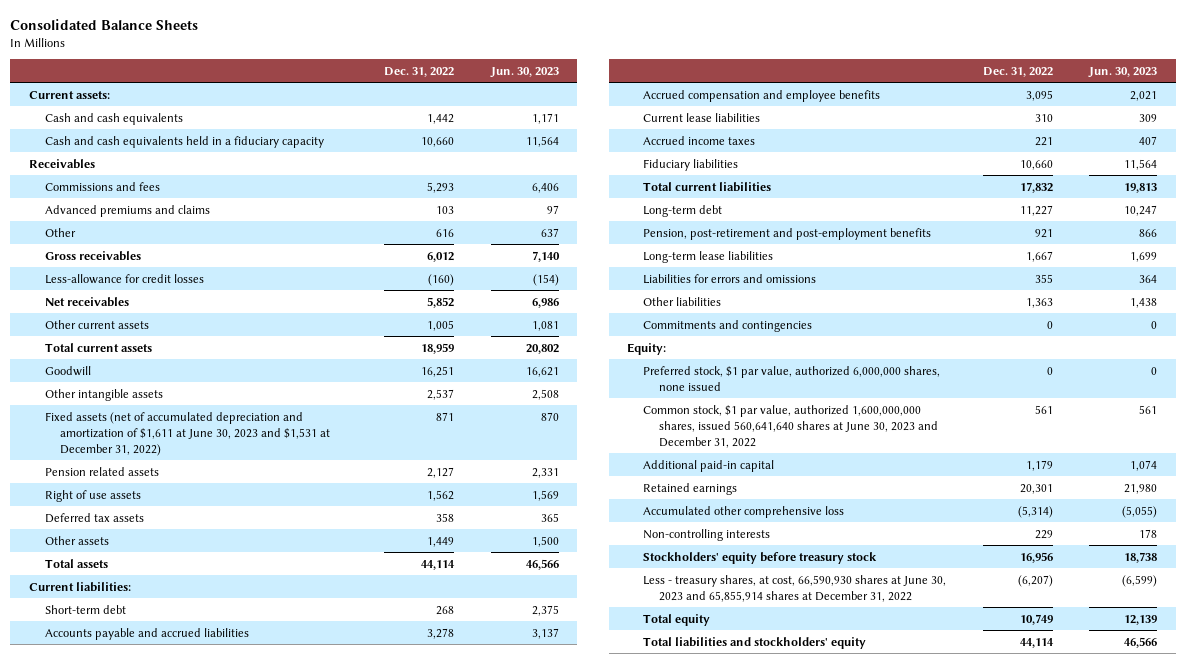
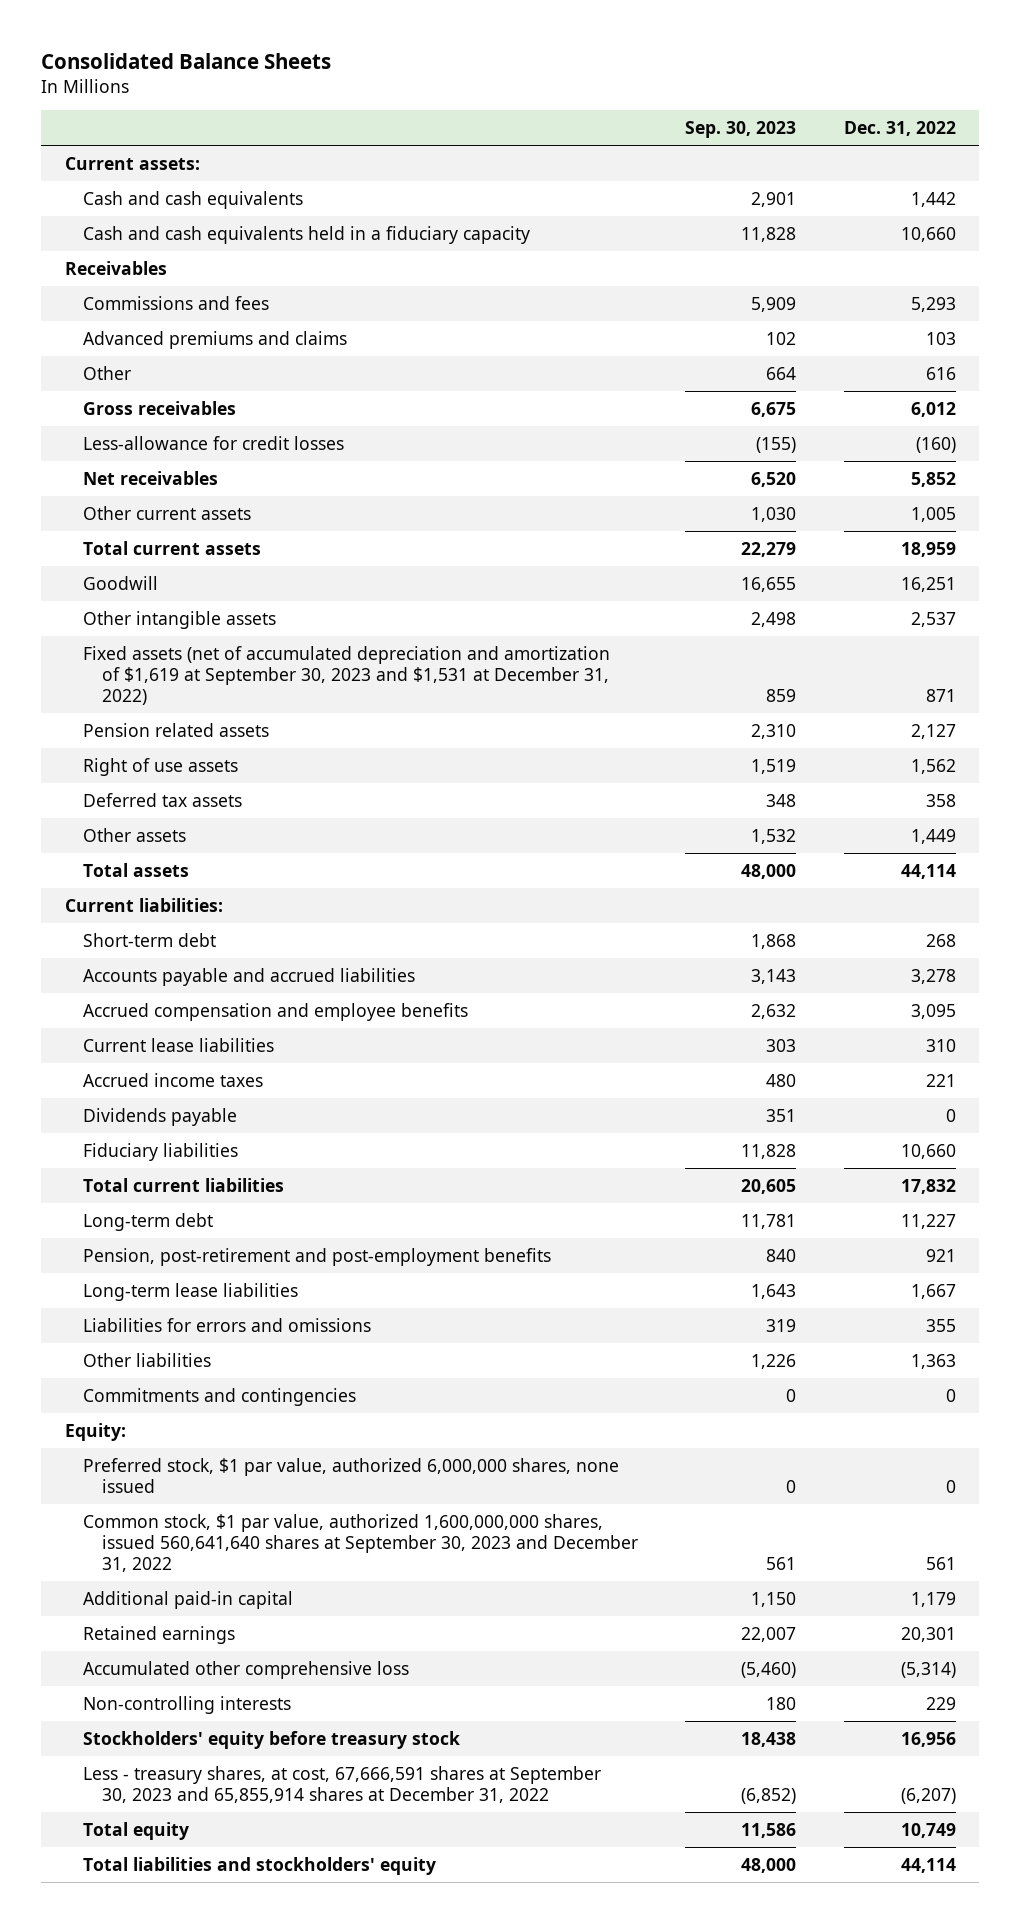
- | Dec. 31, 2022 | Jun. 30, 2023
+ | Sep. 30, 2023 | Dec. 31, 2022
- Fixed assets (net of accumulated depreciation and amortization of $1,611 at June 30, 2023 and $1,531 at December 31, 2022) | 871 | 870
+ Fixed assets (net of accumulated depreciation and amortization of $1,619 at September 30, 2023 and $1,531 at December 31, 2022) | 859 | 871
+ Dividends payable | 351 | 0
- Common stock, $1 par value, authorized 1,600,000,000 shares, issued 560,641,640 shares at June 30, 2023 and December 31, 2022 | 561 | 561
+ Common stock, $1 par value, authorized 1,600,000,000 shares, issued 560,641,640 shares at September 30, 2023 and December 31, 2022 | 561 | 561
- Less - treasury shares, at cost, 66,590,930 shares at June 30, 2023 and 65,855,914 shares at December 31, 2022 | (6,207) | (6,599)
+ Less - treasury shares, at cost, 67,666,591 shares at September 30, 2023 and 65,855,914 shares at December 31, 2022 | (6,852) | (6,207)

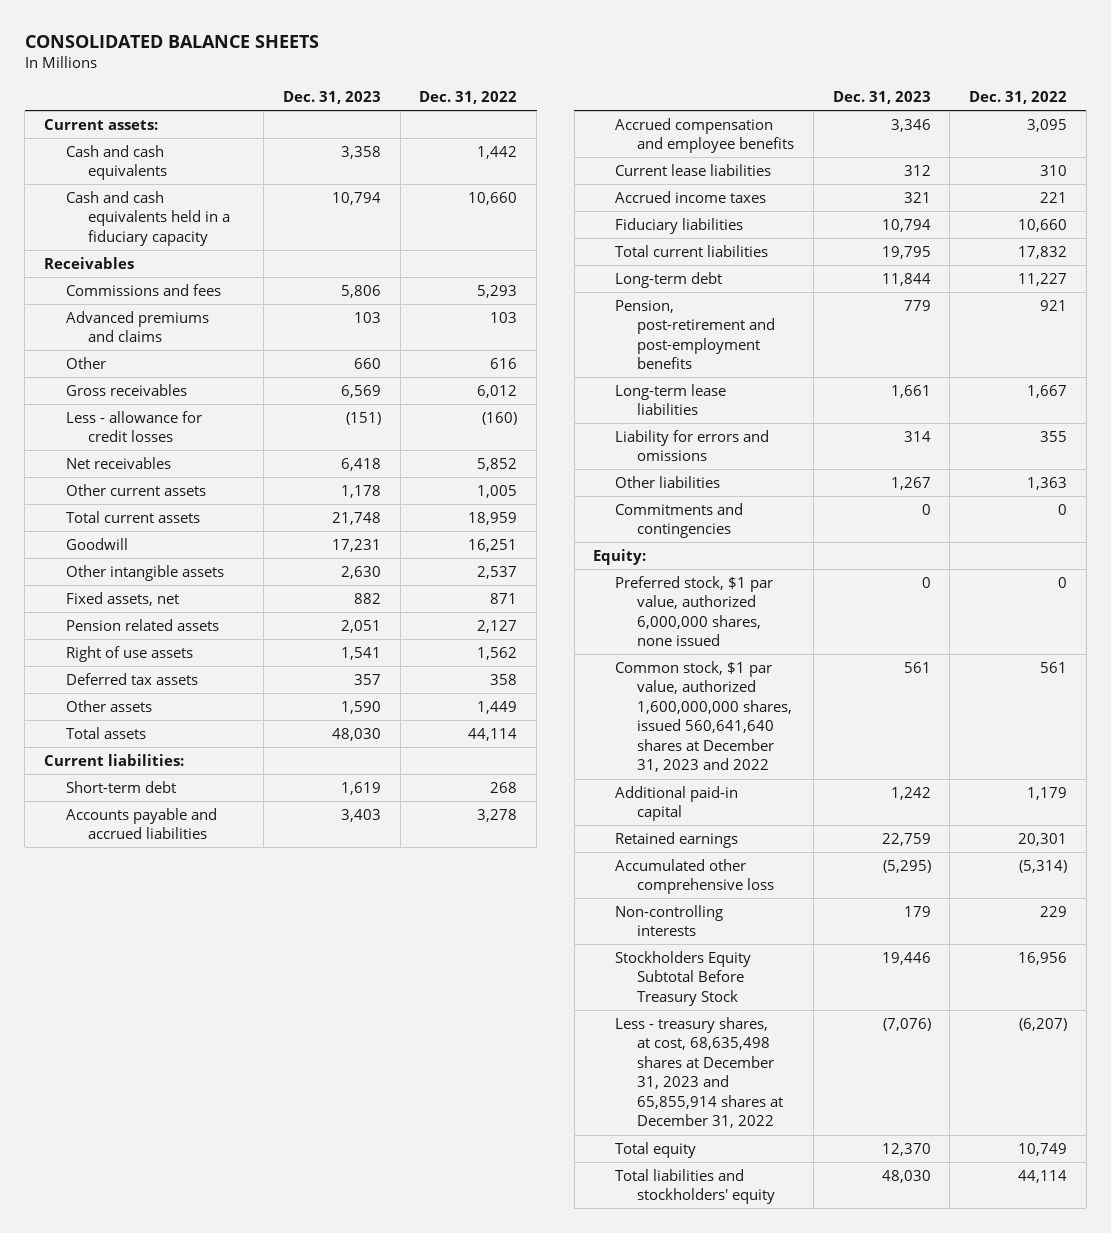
- Consolidated Balance Sheets
+ CONSOLIDATED BALANCE SHEETS
- | Sep. 30, 2023 | Dec. 31, 2022
+ | Dec. 31, 2023 | Dec. 31, 2022
- Less-allowance for credit losses | (155) | (160)
+ Less - allowance for credit losses | (151) | (160)
- Fixed assets (net of accumulated depreciation and amortization of $1,619 at September 30, 2023 and $1,531 at December 31, 2022) | 859 | 871
+ Fixed assets, net | 882 | 871
- Dividends payable | 351 | 0
- Liabilities for errors and omissions | 319 | 355
+ Liability for errors and omissions | 314 | 355
- Common stock, $1 par value, authorized 1,600,000,000 shares, issued 560,641,640 shares at September 30, 2023 and December 31, 2022 | 561 | 561
+ Common stock, $1 par value, authorized 1,600,000,000 shares, issued 560,641,640 shares at December 31, 2023 and 2022 | 561 | 561
- Stockholders' equity before treasury stock | 18,438 | 16,956
- Less - treasury shares, at cost, 67,666,591 shares at September 30, 2023 and 65,855,914 shares at December 31, 2022 | (6,852) | (6,207)
+ Stockholders Equity Subtotal Before Treasury Stock | 19,446 | 16,956
+ Less - treasury shares, at cost, 68,635,498 shares at December 31, 2023 and 65,855,914 shares at December 31, 2022 | (7,076) | (6,207)

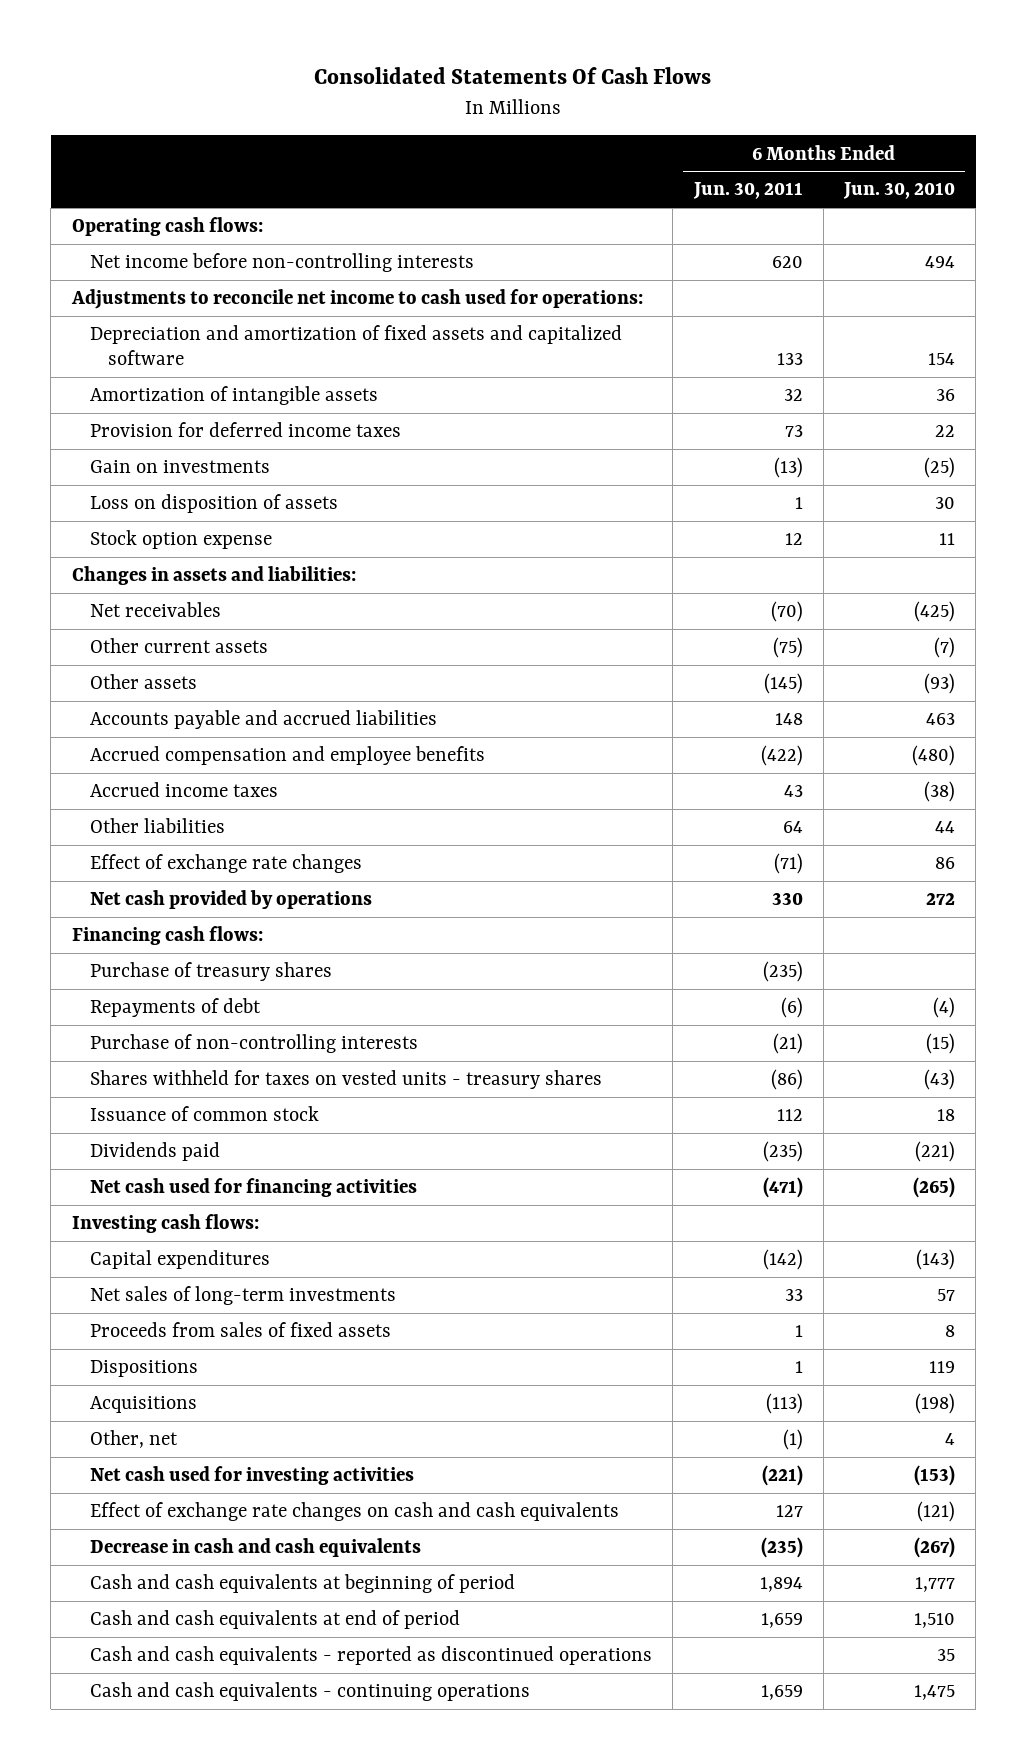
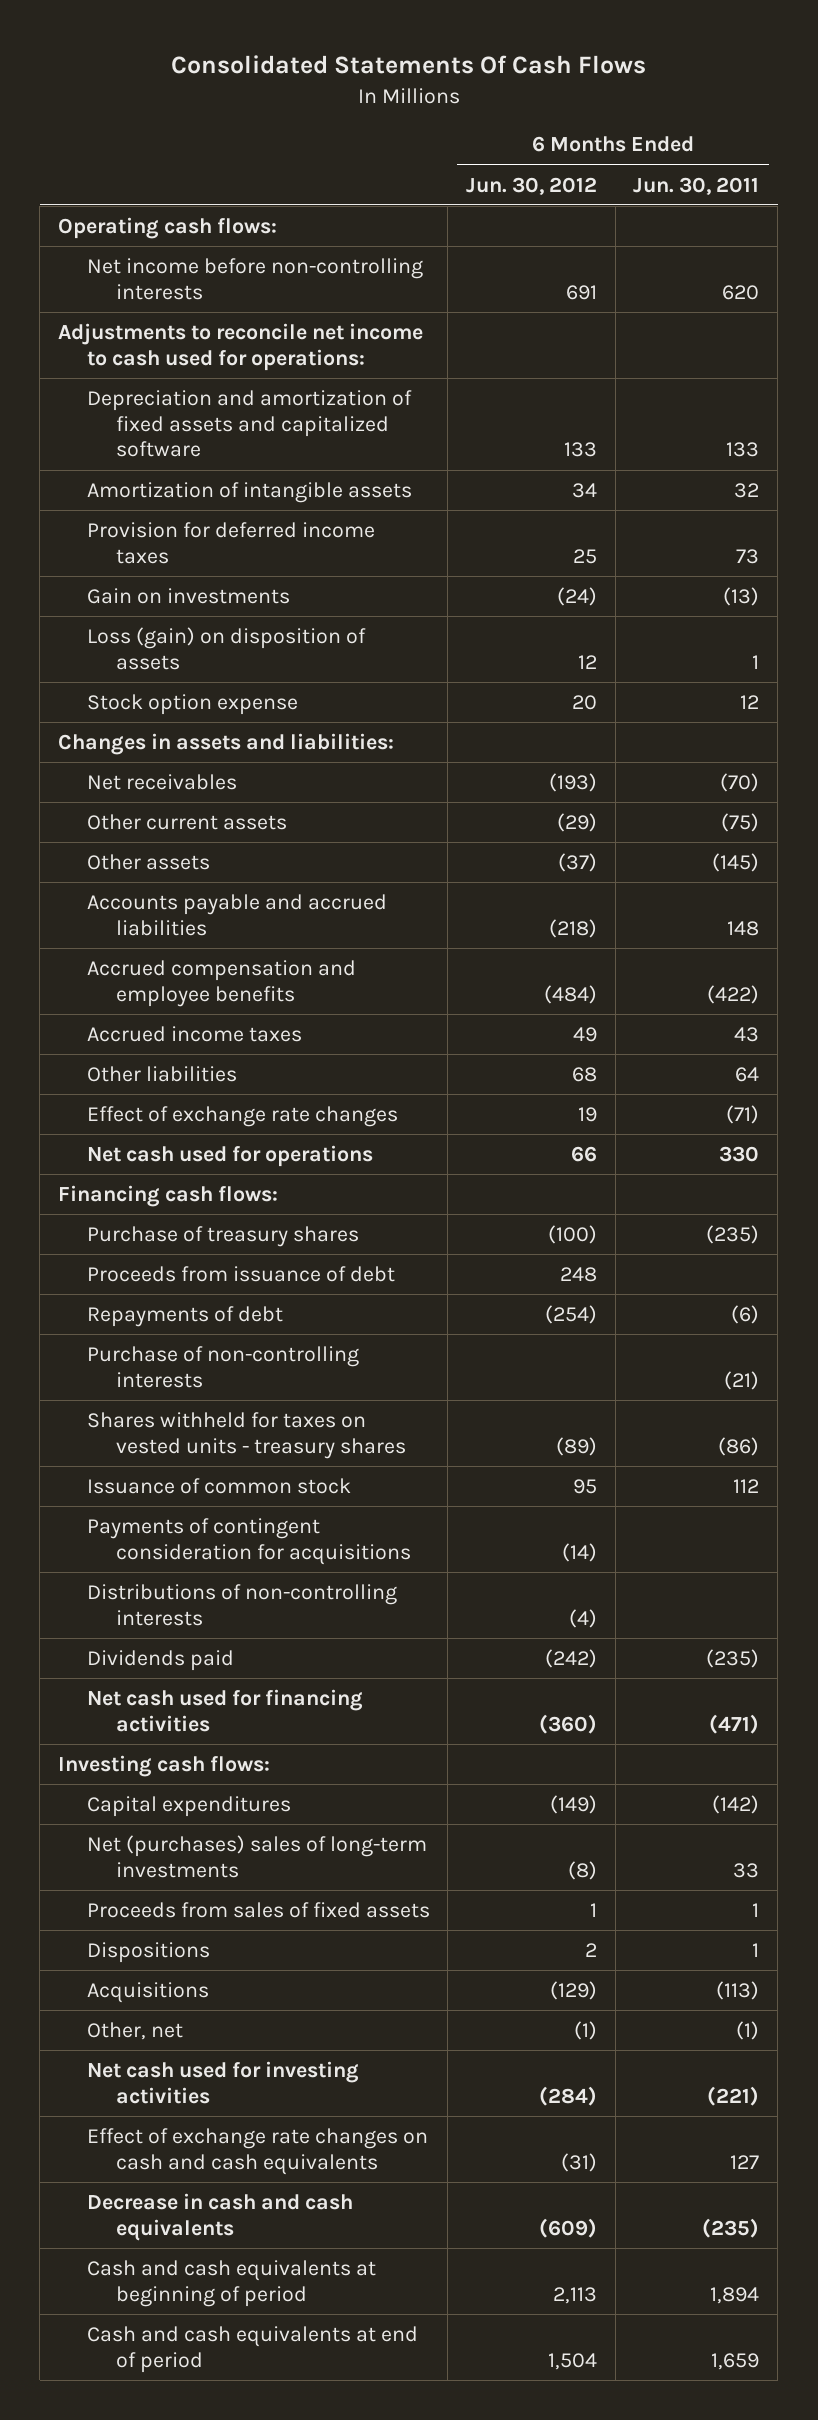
- | 6 Months Ended Jun. 30, 2011 | 6 Months Ended Jun. 30, 2010
+ | 6 Months Ended Jun. 30, 2012 | 6 Months Ended Jun. 30, 2011
- Loss on disposition of assets | 1 | 30
+ Loss (gain) on disposition of assets | 12 | 1
- Net cash provided by operations | 330 | 272
+ Net cash used for operations | 66 | 330
+ Proceeds from issuance of debt | 248 |
+ Payments of contingent consideration for acquisitions | (14) |
+ Distributions of non-controlling interests | (4) |
- Net sales of long-term investments | 33 | 57
+ Net (purchases) sales of long-term investments | (8) | 33
- Cash and cash equivalents - reported as discontinued operations | | 35
- Cash and cash equivalents - continuing operations | 1,659 | 1,475

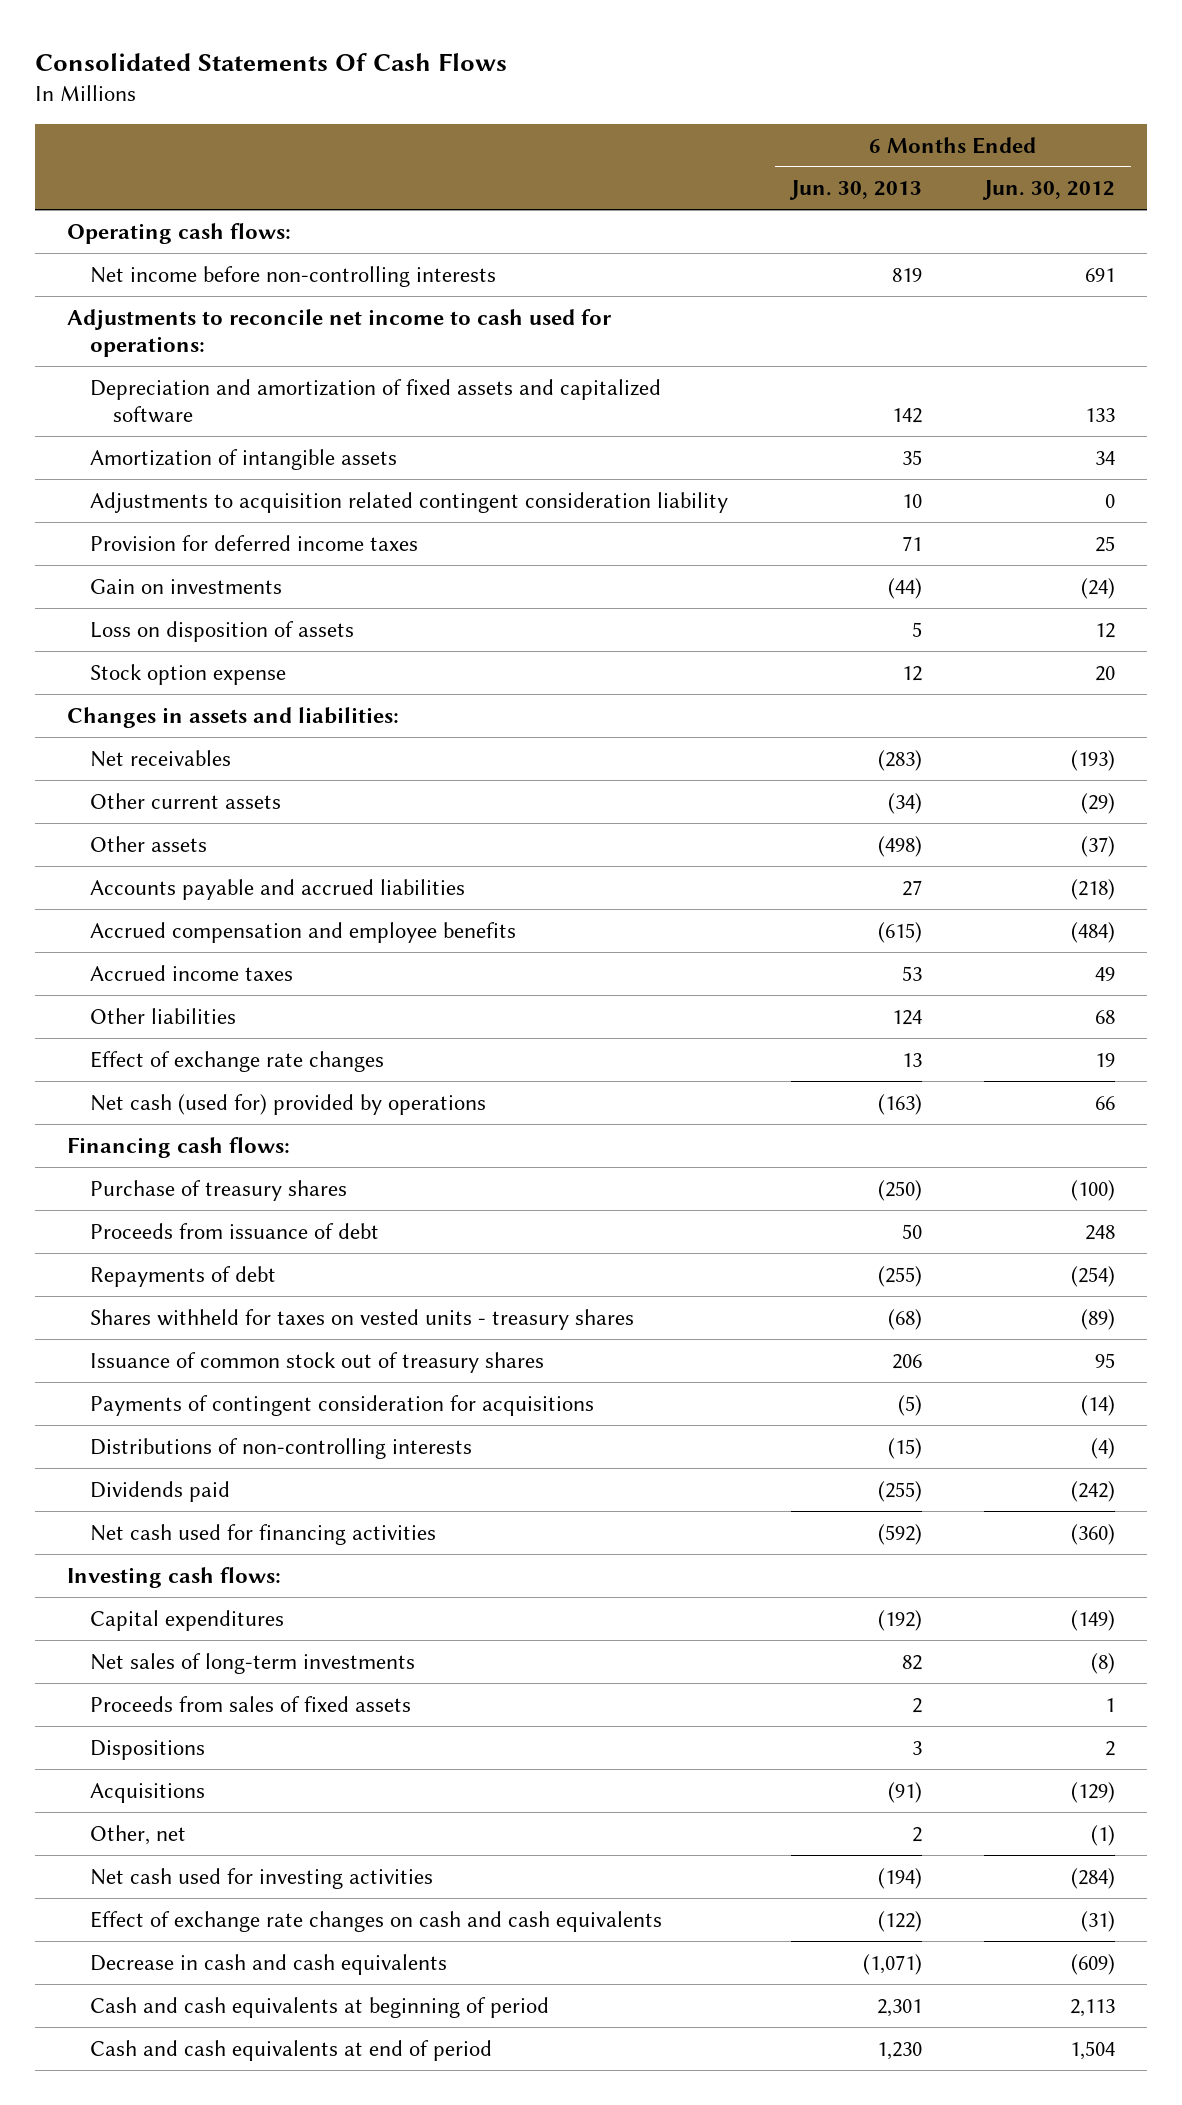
- | 6 Months Ended Jun. 30, 2012 | 6 Months Ended Jun. 30, 2011
+ | 6 Months Ended Jun. 30, 2013 | 6 Months Ended Jun. 30, 2012
+ Adjustments to acquisition related contingent consideration liability | 10 | 0
- Loss (gain) on disposition of assets | 12 | 1
+ Loss on disposition of assets | 5 | 12
- Net cash used for operations | 66 | 330
+ Net cash (used for) provided by operations | (163) | 66
- Purchase of non-controlling interests | | (21)
- Issuance of common stock | 95 | 112
+ Issuance of common stock out of treasury shares | 206 | 95
- Net (purchases) sales of long-term investments | (8) | 33
+ Net sales of long-term investments | 82 | (8)

